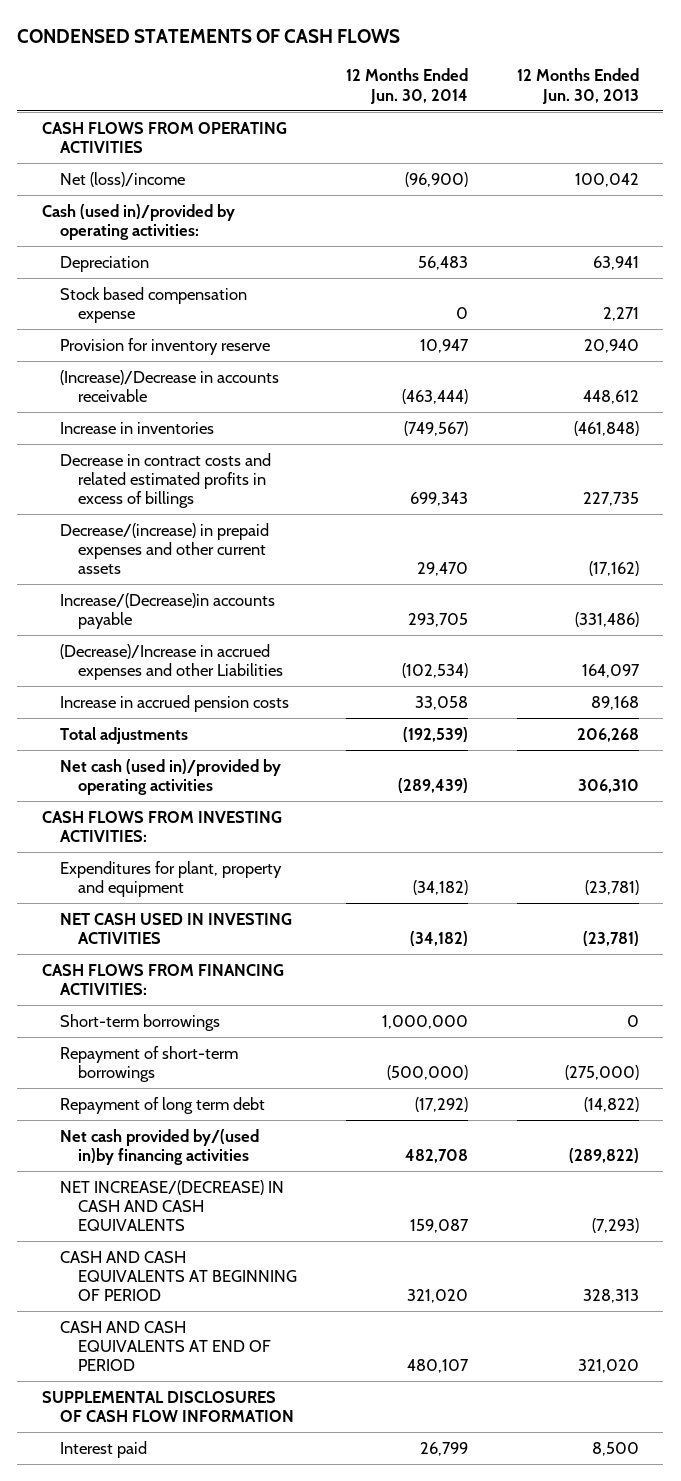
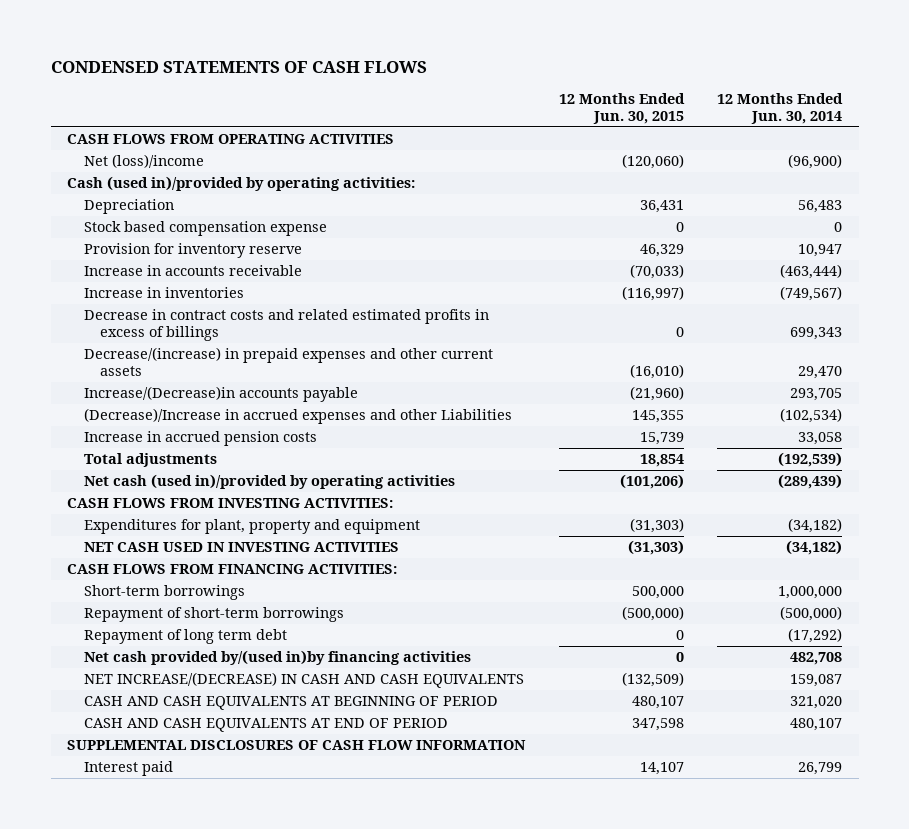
- | 12 Months Ended Jun. 30, 2014 | 12 Months Ended Jun. 30, 2013
+ | 12 Months Ended Jun. 30, 2015 | 12 Months Ended Jun. 30, 2014
- (Increase)/Decrease in accounts receivable | (463,444) | 448,612
+ Increase in accounts receivable | (70,033) | (463,444)

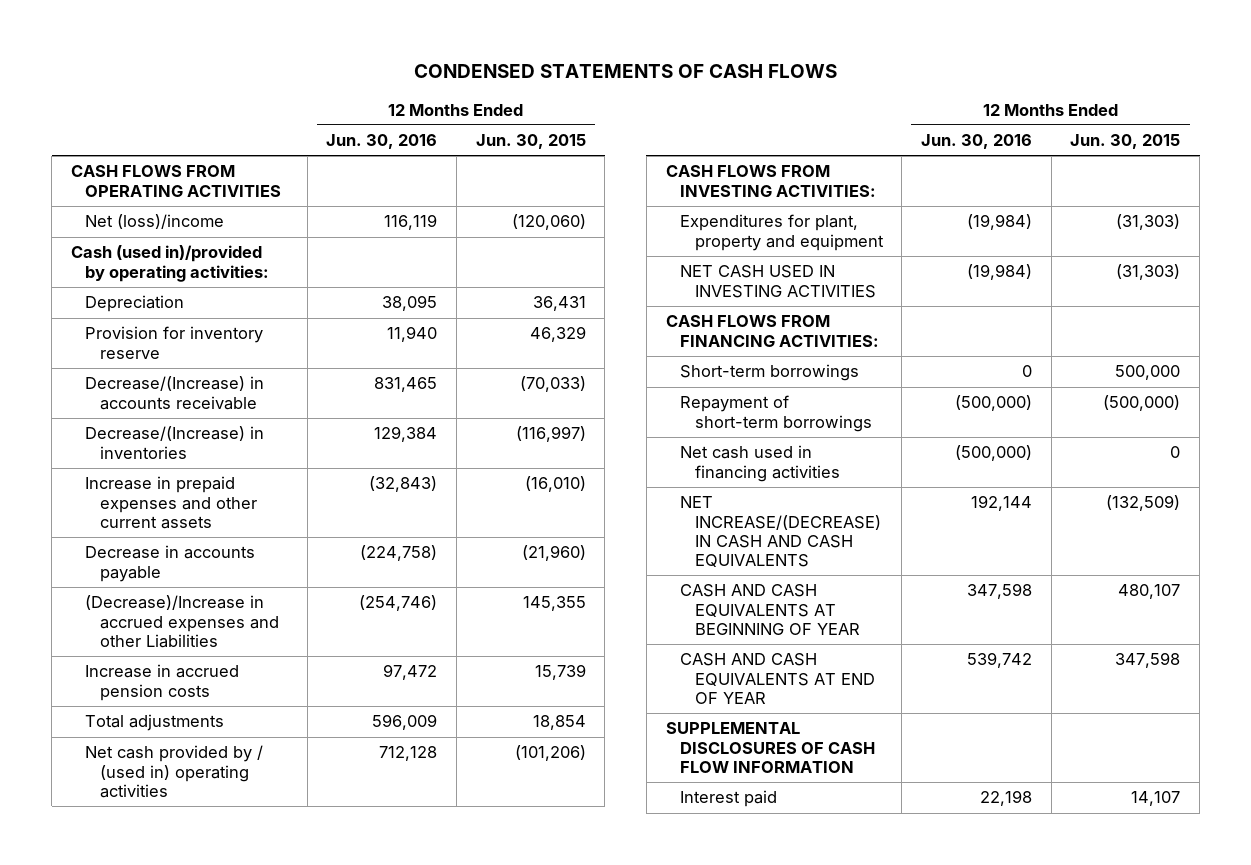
- | 12 Months Ended Jun. 30, 2015 | 12 Months Ended Jun. 30, 2014
+ | 12 Months Ended Jun. 30, 2016 | 12 Months Ended Jun. 30, 2015
- Stock based compensation expense | 0 | 0
- Increase in accounts receivable | (70,033) | (463,444)
- Increase in inventories | (116,997) | (749,567)
- Decrease in contract costs and related estimated profits in excess of billings | 0 | 699,343
- Decrease/(increase) in prepaid expenses and other current assets | (16,010) | 29,470
- Increase/(Decrease)in accounts payable | (21,960) | 293,705
+ Decrease/(Increase) in accounts receivable | 831,465 | (70,033)
+ Decrease/(Increase) in inventories | 129,384 | (116,997)
+ Increase in prepaid expenses and other current assets | (32,843) | (16,010)
+ Decrease in accounts payable | (224,758) | (21,960)
- Net cash (used in)/provided by operating activities | (101,206) | (289,439)
+ Net cash provided by / (used in) operating activities | 712,128 | (101,206)
- Repayment of long term debt | 0 | (17,292)
- Net cash provided by/(used in)by financing activities | 0 | 482,708
+ Net cash used in financing activities | (500,000) | 0
- CASH AND CASH EQUIVALENTS AT BEGINNING OF PERIOD | 480,107 | 321,020
- CASH AND CASH EQUIVALENTS AT END OF PERIOD | 347,598 | 480,107
+ CASH AND CASH EQUIVALENTS AT BEGINNING OF YEAR | 347,598 | 480,107
+ CASH AND CASH EQUIVALENTS AT END OF YEAR | 539,742 | 347,598

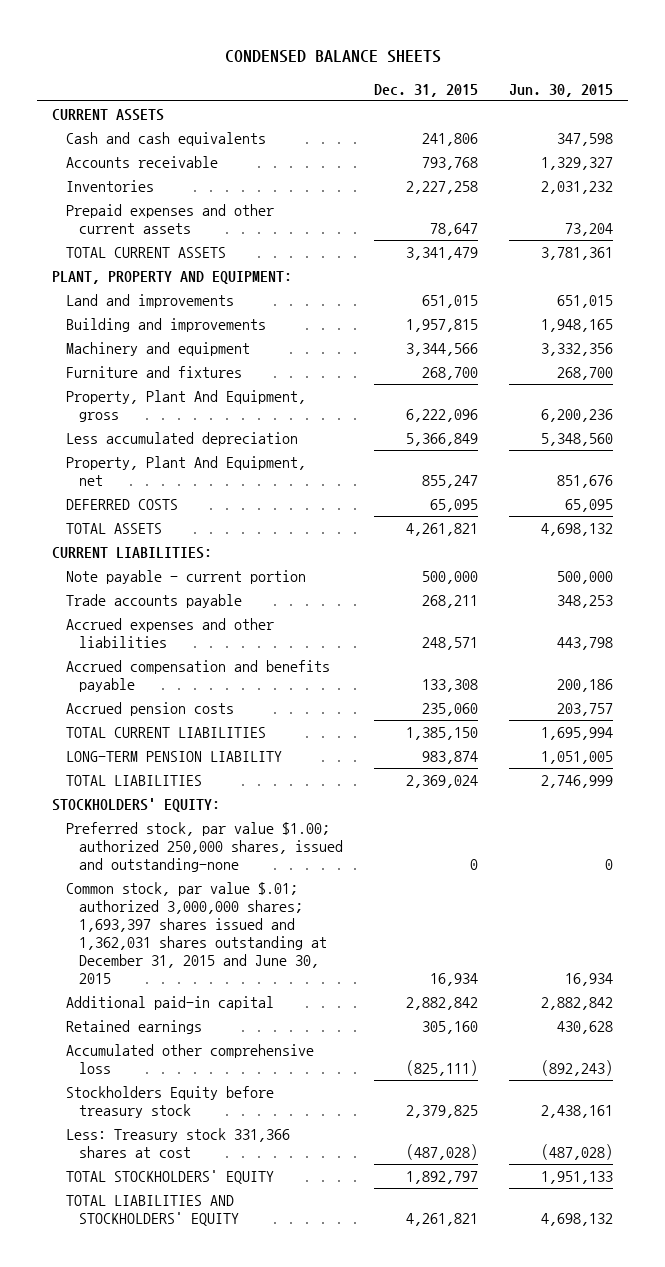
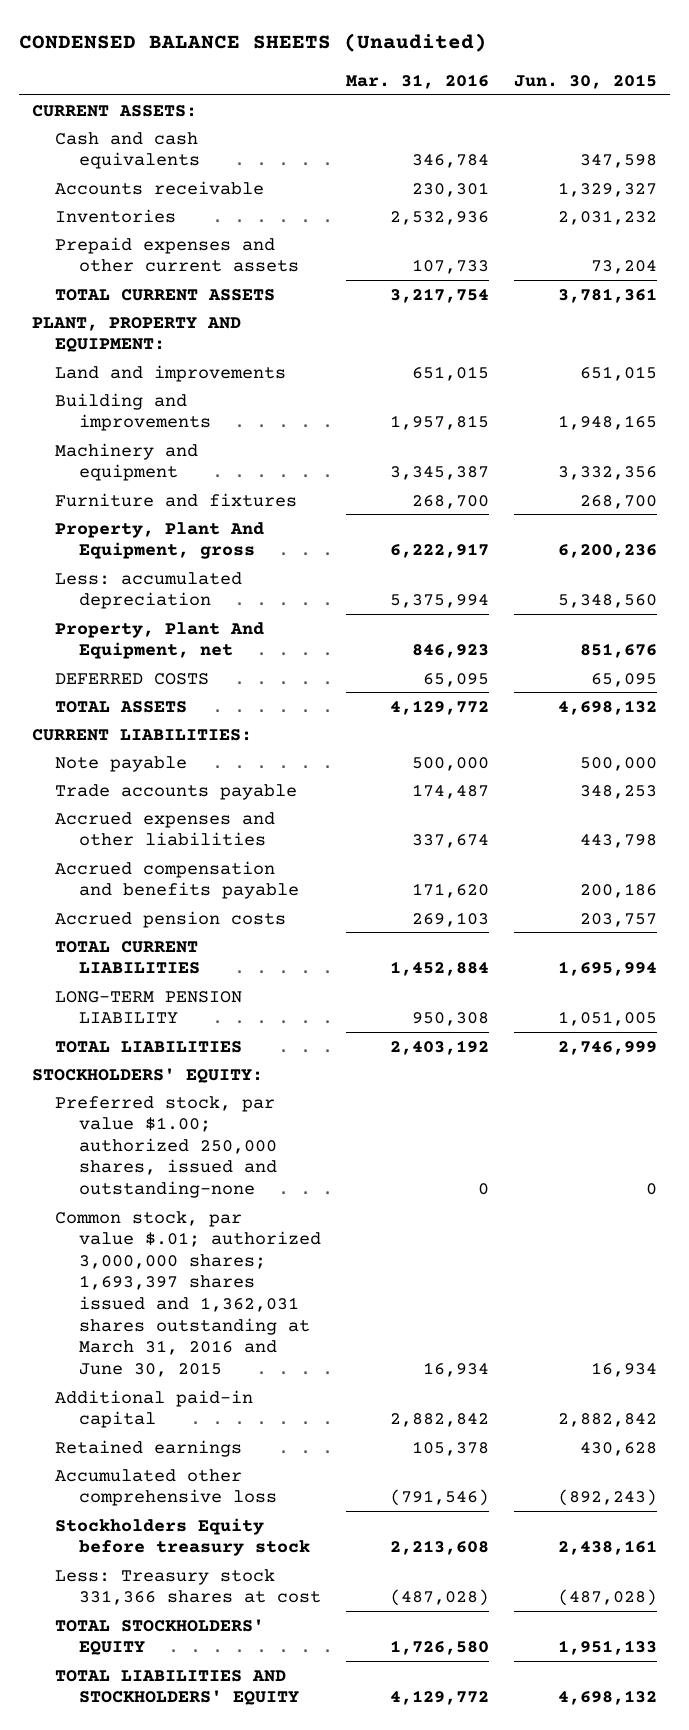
- CONDENSED BALANCE SHEETS
+ CONDENSED BALANCE SHEETS (Unaudited)
- | Dec. 31, 2015 | Jun. 30, 2015
+ | Mar. 31, 2016 | Jun. 30, 2015
- CURRENT ASSETS
+ CURRENT ASSETS:
- Less accumulated depreciation | 5,366,849 | 5,348,560
+ Less: accumulated depreciation | 5,375,994 | 5,348,560
- Note payable - current portion | 500,000 | 500,000
+ Note payable | 500,000 | 500,000
- Common stock, par value $.01; authorized 3,000,000 shares; 1,693,397 shares issued and 1,362,031 shares outstanding at December 31, 2015 and June 30, 2015 | 16,934 | 16,934
+ Common stock, par value $.01; authorized 3,000,000 shares; 1,693,397 shares issued and 1,362,031 shares outstanding at March 31, 2016 and June 30, 2015 | 16,934 | 16,934

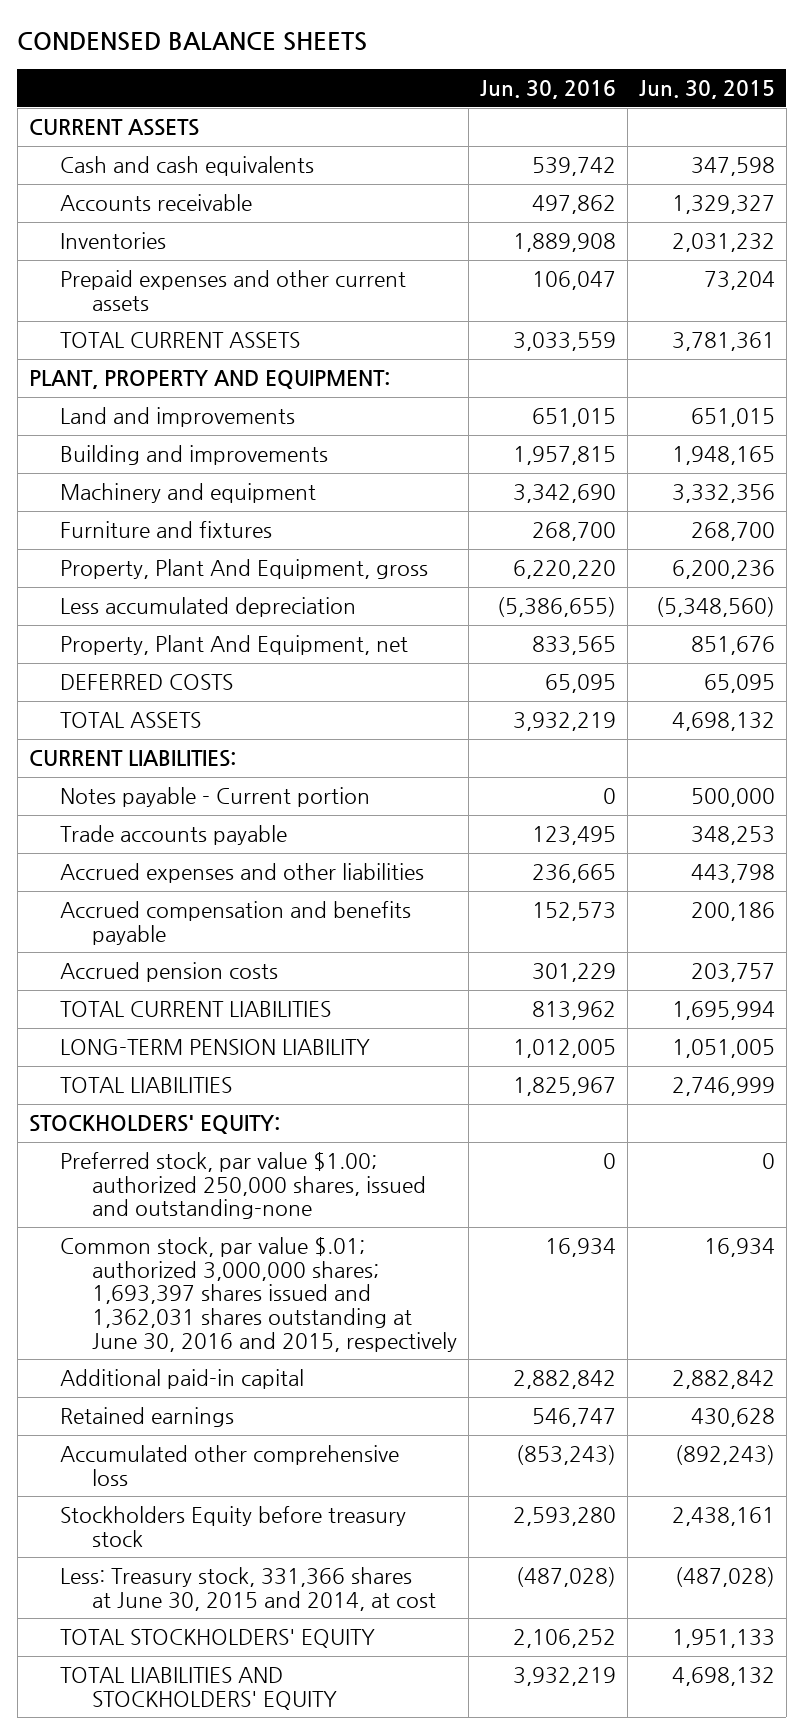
- CONDENSED BALANCE SHEETS (Unaudited)
+ CONDENSED BALANCE SHEETS
- | Mar. 31, 2016 | Jun. 30, 2015
+ | Jun. 30, 2016 | Jun. 30, 2015
- CURRENT ASSETS:
+ CURRENT ASSETS
- Less: accumulated depreciation | 5,375,994 | 5,348,560
+ Less accumulated depreciation | (5,386,655) | (5,348,560)
- Note payable | 500,000 | 500,000
+ Notes payable - Current portion | 0 | 500,000
- Common stock, par value $.01; authorized 3,000,000 shares; 1,693,397 shares issued and 1,362,031 shares outstanding at March 31, 2016 and June 30, 2015 | 16,934 | 16,934
+ Common stock, par value $.01; authorized 3,000,000 shares; 1,693,397 shares issued and 1,362,031 shares outstanding at June 30, 2016 and 2015, respectively | 16,934 | 16,934
- Less: Treasury stock 331,366 shares at cost | (487,028) | (487,028)
+ Less: Treasury stock, 331,366 shares at June 30, 2015 and 2014, at cost | (487,028) | (487,028)

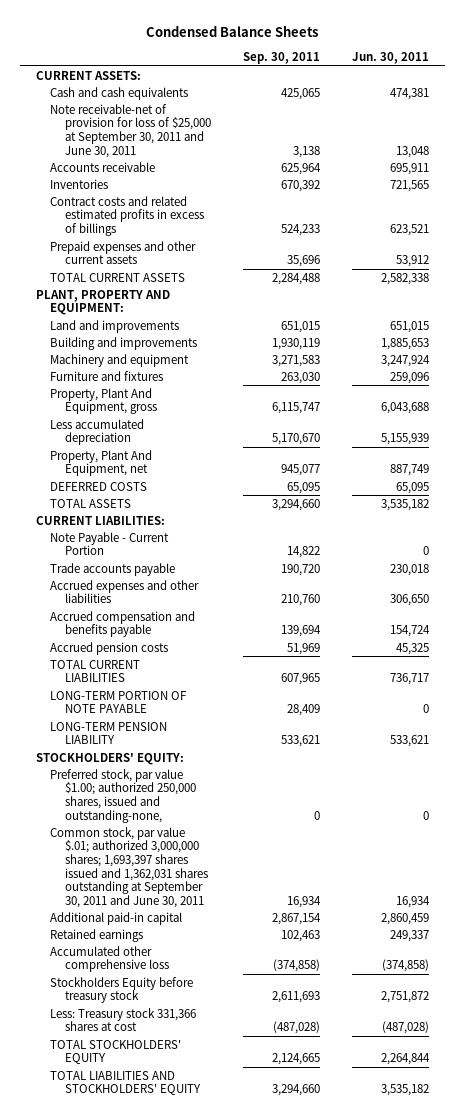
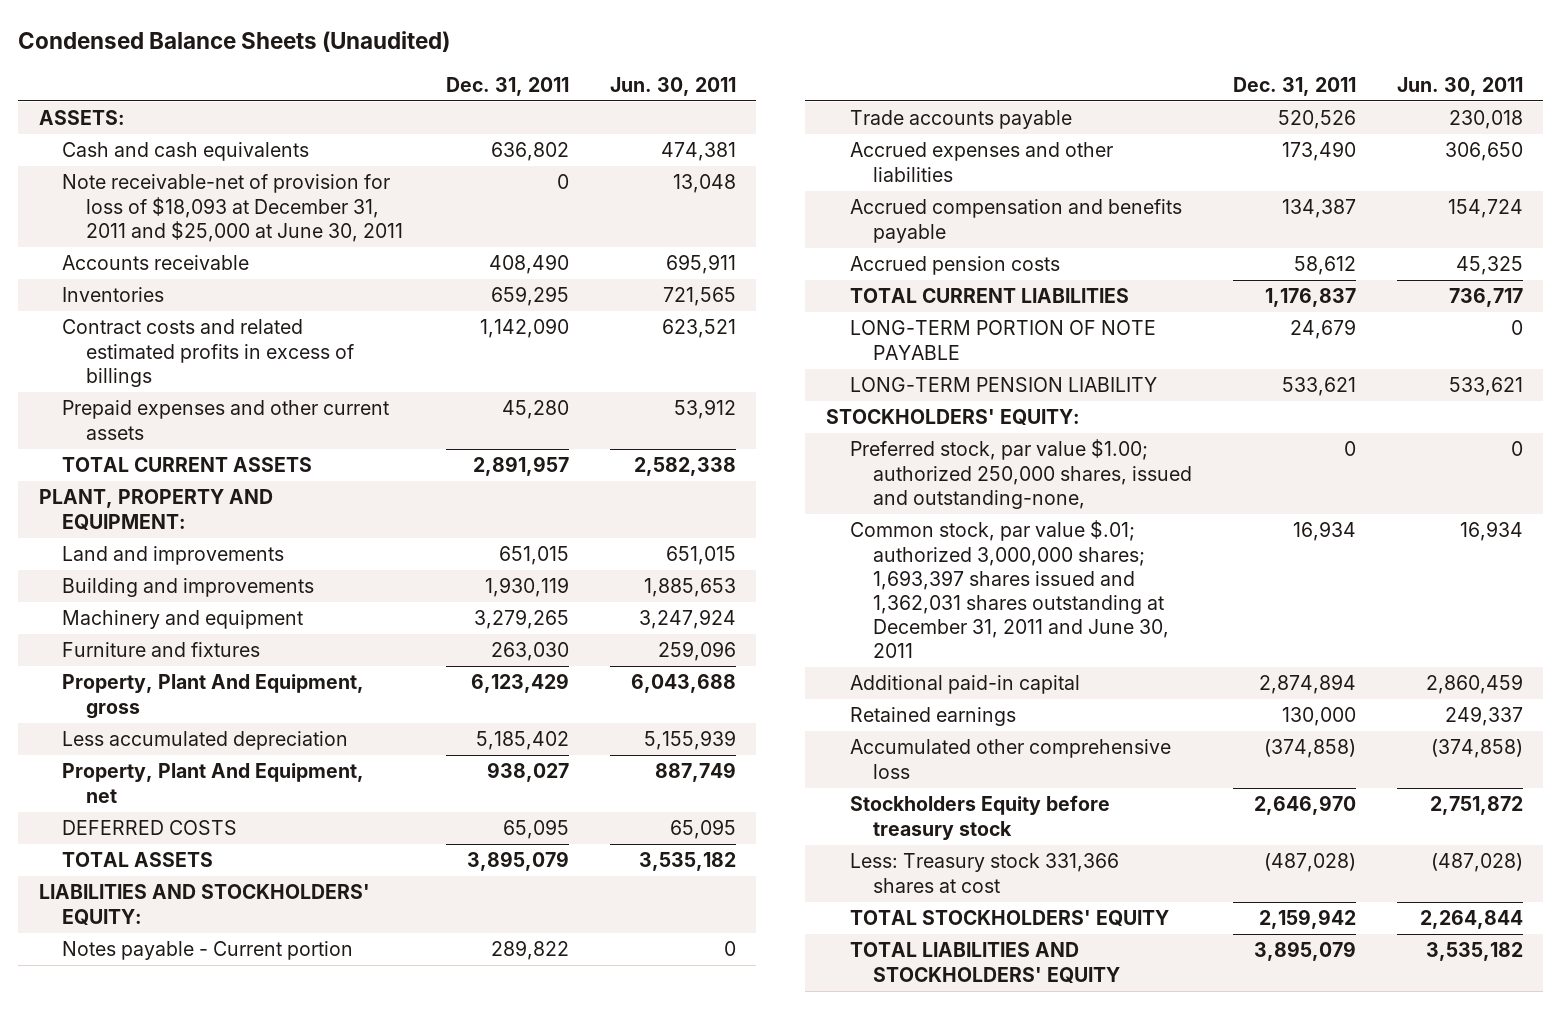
- Condensed Balance Sheets
+ Condensed Balance Sheets (Unaudited)
- | Sep. 30, 2011 | Jun. 30, 2011
+ | Dec. 31, 2011 | Jun. 30, 2011
- CURRENT ASSETS:
+ ASSETS:
- Note receivable-net of provision for loss of $25,000 at September 30, 2011 and June 30, 2011 | 3,138 | 13,048
+ Note receivable-net of provision for loss of $18,093 at December 31, 2011 and $25,000 at June 30, 2011 | 0 | 13,048
- CURRENT LIABILITIES:
- Note Payable - Current Portion | 14,822 | 0
+ LIABILITIES AND STOCKHOLDERS' EQUITY:
+ Notes payable - Current portion | 289,822 | 0
- Common stock, par value $.01; authorized 3,000,000 shares; 1,693,397 shares issued and 1,362,031 shares outstanding at September 30, 2011 and June 30, 2011 | 16,934 | 16,934
+ Common stock, par value $.01; authorized 3,000,000 shares; 1,693,397 shares issued and 1,362,031 shares outstanding at December 31, 2011 and June 30, 2011 | 16,934 | 16,934

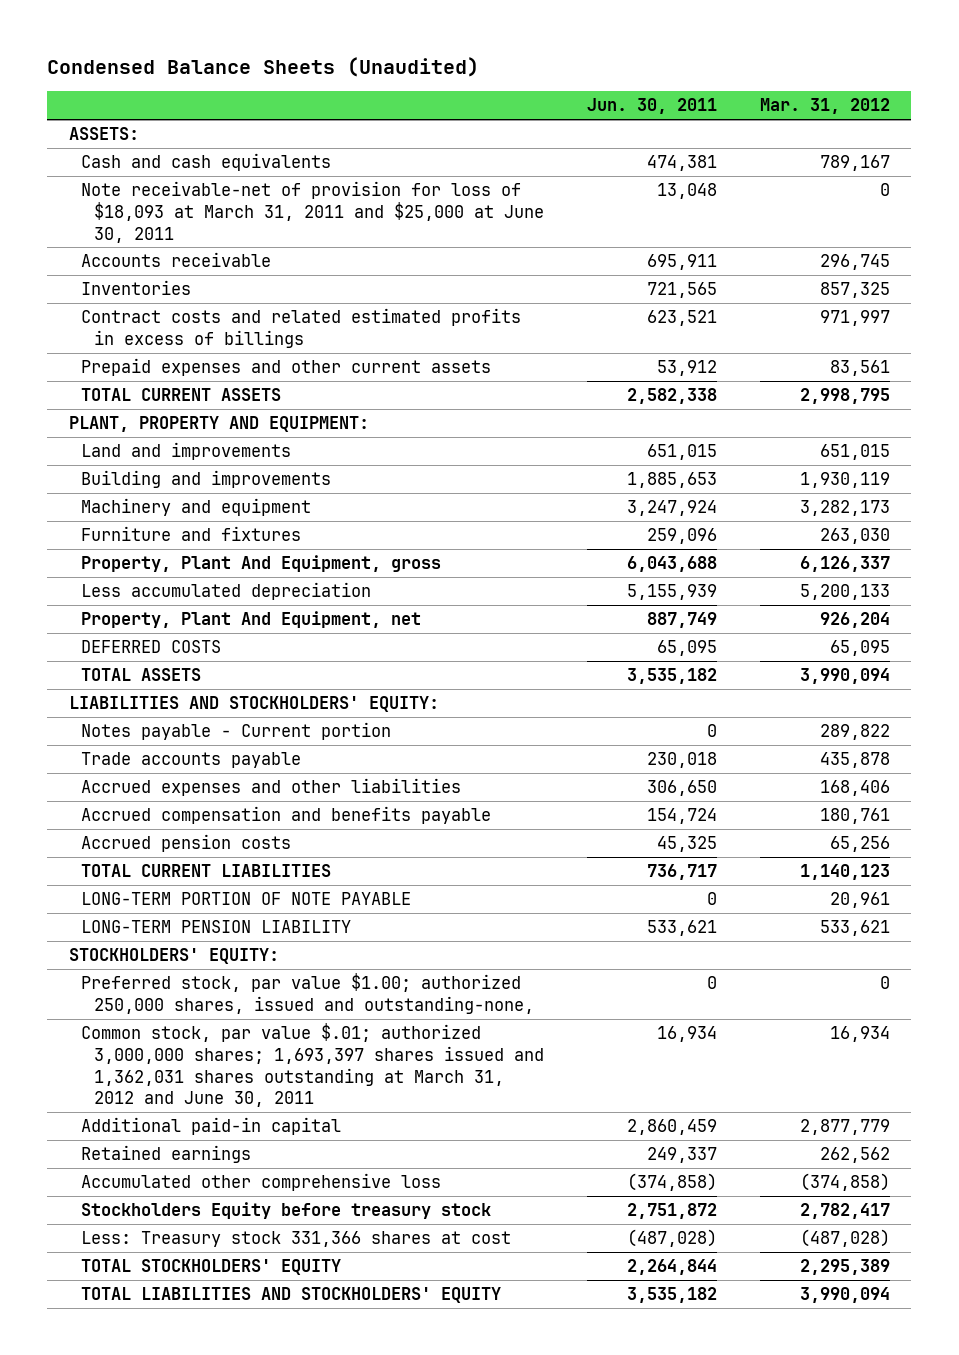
- | Dec. 31, 2011 | Jun. 30, 2011
+ | Jun. 30, 2011 | Mar. 31, 2012
- Note receivable-net of provision for loss of $18,093 at December 31, 2011 and $25,000 at June 30, 2011 | 0 | 13,048
+ Note receivable-net of provision for loss of $18,093 at March 31, 2011 and $25,000 at June 30, 2011 | 13,048 | 0
- Common stock, par value $.01; authorized 3,000,000 shares; 1,693,397 shares issued and 1,362,031 shares outstanding at December 31, 2011 and June 30, 2011 | 16,934 | 16,934
+ Common stock, par value $.01; authorized 3,000,000 shares; 1,693,397 shares issued and 1,362,031 shares outstanding at March 31, 2012 and June 30, 2011 | 16,934 | 16,934

